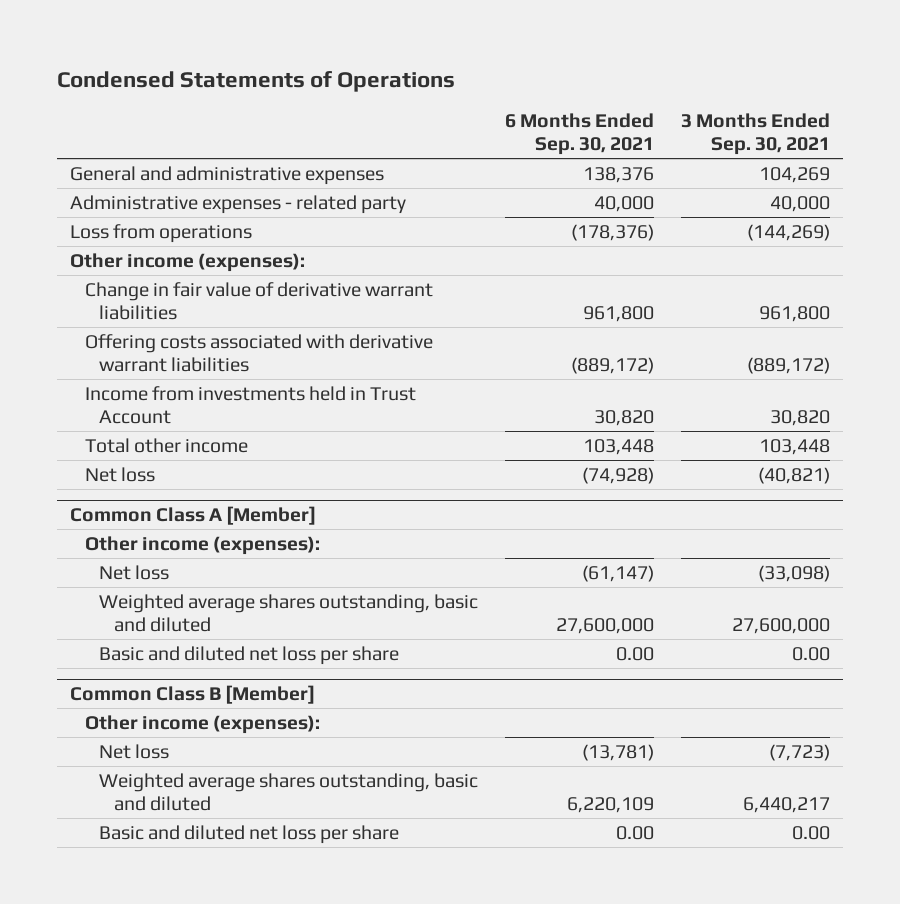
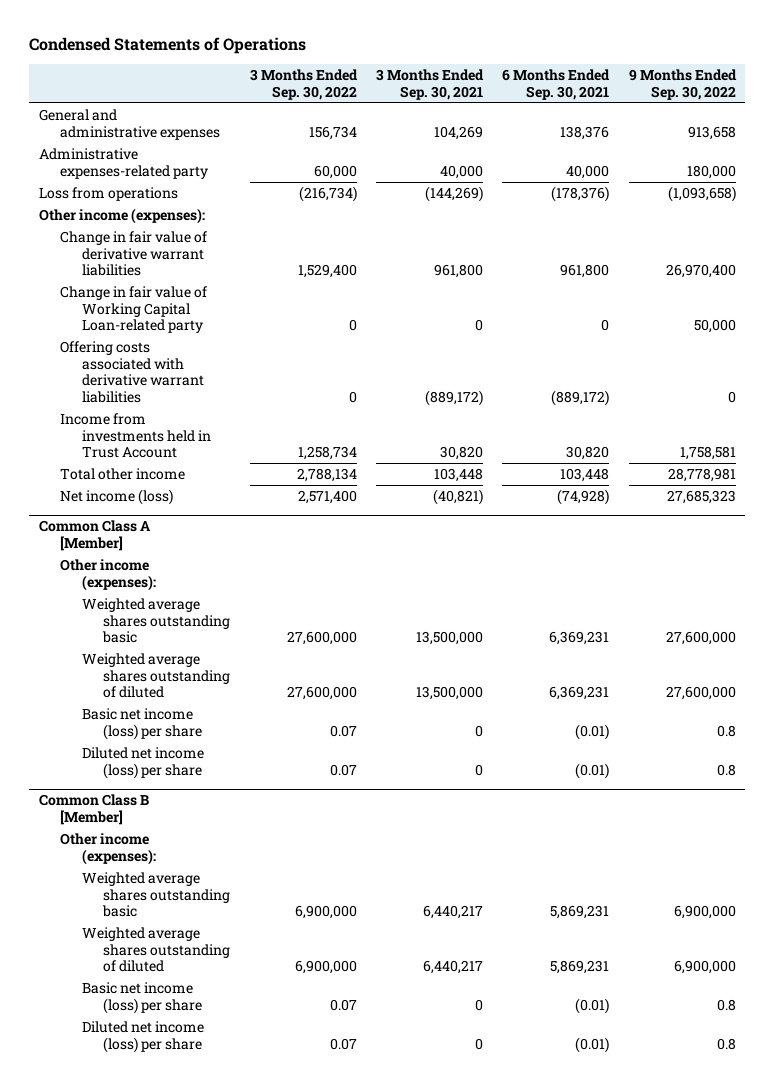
- | 6 Months Ended Sep. 30, 2021 | 3 Months Ended Sep. 30, 2021
+ | 3 Months Ended Sep. 30, 2022 | 3 Months Ended Sep. 30, 2021 | 6 Months Ended Sep. 30, 2021 | 9 Months Ended Sep. 30, 2022
- Administrative expenses - related party | 40,000 | 40,000
+ Administrative expenses-related party | 60,000 | 40,000 | 40,000 | 180,000
+ Change in fair value of Working Capital Loan-related party | 0 | 0 | 0 | 50,000
- Net loss | (74,928) | (40,821)
+ Net income (loss) | 2,571,400 | (40,821) | (74,928) | 27,685,323
@ Common Class A [Member]
- Net loss | (61,147) | (33,098)
- Weighted average shares outstanding, basic and diluted | 27,600,000 | 27,600,000
- Basic and diluted net loss per share | 0.00 | 0.00
+ Weighted average shares outstanding basic | 27,600,000 | 13,500,000 | 6,369,231 | 27,600,000
+ Weighted average shares outstanding of diluted | 27,600,000 | 13,500,000 | 6,369,231 | 27,600,000
+ Basic net income (loss) per share | 0.07 | 0 | (0.01) | 0.8
+ Diluted net income (loss) per share | 0.07 | 0 | (0.01) | 0.8
@ Common Class B [Member]
- Net loss | (13,781) | (7,723)
- Weighted average shares outstanding, basic and diluted | 6,220,109 | 6,440,217
- Basic and diluted net loss per share | 0.00 | 0.00
+ Weighted average shares outstanding basic | 6,900,000 | 6,440,217 | 5,869,231 | 6,900,000
+ Weighted average shares outstanding of diluted | 6,900,000 | 6,440,217 | 5,869,231 | 6,900,000
+ Basic net income (loss) per share | 0.07 | 0 | (0.01) | 0.8
+ Diluted net income (loss) per share | 0.07 | 0 | (0.01) | 0.8

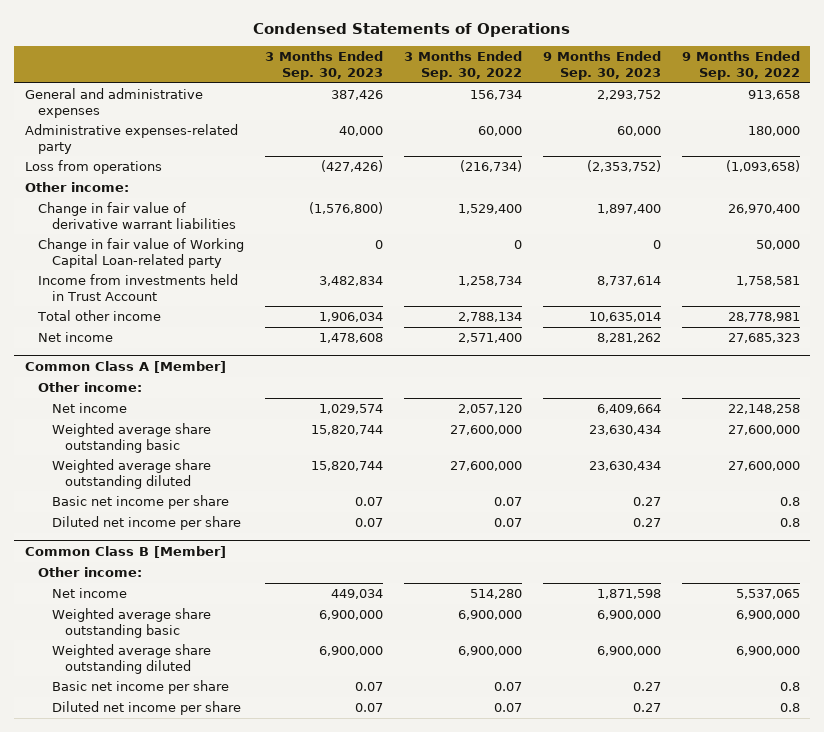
- | 3 Months Ended Sep. 30, 2022 | 3 Months Ended Sep. 30, 2021 | 6 Months Ended Sep. 30, 2021 | 9 Months Ended Sep. 30, 2022
+ | 3 Months Ended Sep. 30, 2023 | 3 Months Ended Sep. 30, 2022 | 9 Months Ended Sep. 30, 2023 | 9 Months Ended Sep. 30, 2022
- Other income (expenses):
+ Other income:
- Offering costs associated with derivative warrant liabilities | 0 | (889,172) | (889,172) | 0
- Net income (loss) | 2,571,400 | (40,821) | (74,928) | 27,685,323
+ Net income | 1,478,608 | 2,571,400 | 8,281,262 | 27,685,323
@ Common Class A [Member]
- Other income (expenses):
- Weighted average shares outstanding basic | 27,600,000 | 13,500,000 | 6,369,231 | 27,600,000
- Weighted average shares outstanding of diluted | 27,600,000 | 13,500,000 | 6,369,231 | 27,600,000
- Basic net income (loss) per share | 0.07 | 0 | (0.01) | 0.8
- Diluted net income (loss) per share | 0.07 | 0 | (0.01) | 0.8
+ Other income:
+ Net income | 1,029,574 | 2,057,120 | 6,409,664 | 22,148,258
+ Weighted average share outstanding basic | 15,820,744 | 27,600,000 | 23,630,434 | 27,600,000
+ Weighted average share outstanding diluted | 15,820,744 | 27,600,000 | 23,630,434 | 27,600,000
+ Basic net income per share | 0.07 | 0.07 | 0.27 | 0.8
+ Diluted net income per share | 0.07 | 0.07 | 0.27 | 0.8
@ Common Class B [Member]
- Other income (expenses):
- Weighted average shares outstanding basic | 6,900,000 | 6,440,217 | 5,869,231 | 6,900,000
- Weighted average shares outstanding of diluted | 6,900,000 | 6,440,217 | 5,869,231 | 6,900,000
- Basic net income (loss) per share | 0.07 | 0 | (0.01) | 0.8
- Diluted net income (loss) per share | 0.07 | 0 | (0.01) | 0.8
+ Other income:
+ Net income | 449,034 | 514,280 | 1,871,598 | 5,537,065
+ Weighted average share outstanding basic | 6,900,000 | 6,900,000 | 6,900,000 | 6,900,000
+ Weighted average share outstanding diluted | 6,900,000 | 6,900,000 | 6,900,000 | 6,900,000
+ Basic net income per share | 0.07 | 0.07 | 0.27 | 0.8
+ Diluted net income per share | 0.07 | 0.07 | 0.27 | 0.8

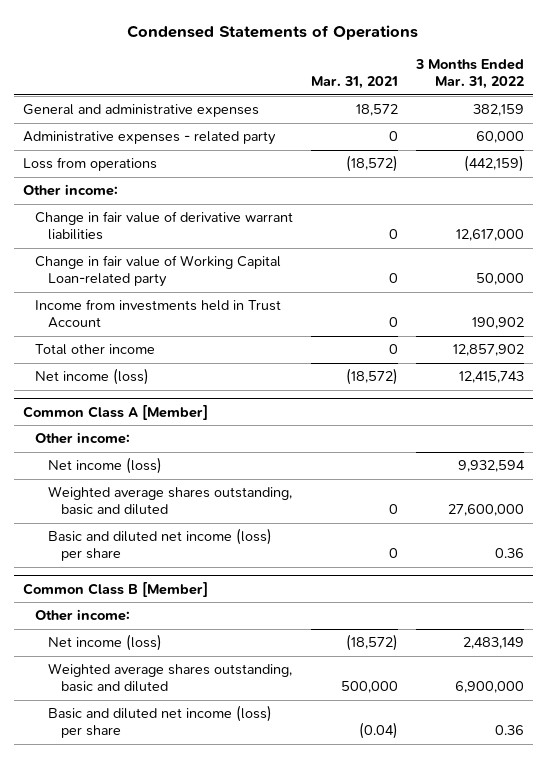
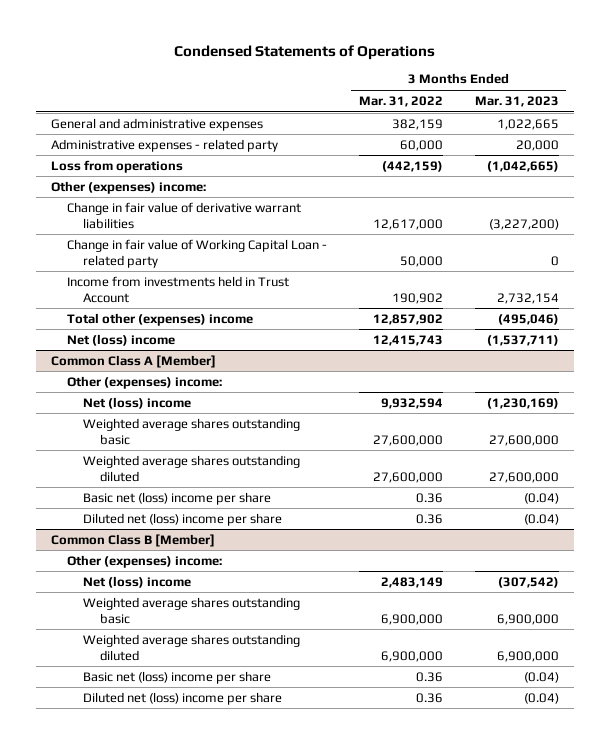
- | Mar. 31, 2021 | 3 Months Ended Mar. 31, 2022
+ | 3 Months Ended Mar. 31, 2022 | 3 Months Ended Mar. 31, 2023
- Other income:
+ Other (expenses) income:
- Change in fair value of Working Capital Loan-related party | 0 | 50,000
+ Change in fair value of Working Capital Loan - related party | 50,000 | 0
- Total other income | 0 | 12,857,902
- Net income (loss) | (18,572) | 12,415,743
+ Total other (expenses) income | 12,857,902 | (495,046)
+ Net (loss) income | 12,415,743 | (1,537,711)
@ Common Class A [Member]
- Other income:
- Net income (loss) | | 9,932,594
- Weighted average shares outstanding, basic and diluted | 0 | 27,600,000
- Basic and diluted net income (loss) per share | 0 | 0.36
+ Other (expenses) income:
+ Net (loss) income | 9,932,594 | (1,230,169)
+ Weighted average shares outstanding basic | 27,600,000 | 27,600,000
+ Weighted average shares outstanding diluted | 27,600,000 | 27,600,000
+ Basic net (loss) income per share | 0.36 | (0.04)
+ Diluted net (loss) income per share | 0.36 | (0.04)
@ Common Class B [Member]
- Other income:
- Net income (loss) | (18,572) | 2,483,149
- Weighted average shares outstanding, basic and diluted | 500,000 | 6,900,000
- Basic and diluted net income (loss) per share | (0.04) | 0.36
+ Other (expenses) income:
+ Net (loss) income | 2,483,149 | (307,542)
+ Weighted average shares outstanding basic | 6,900,000 | 6,900,000
+ Weighted average shares outstanding diluted | 6,900,000 | 6,900,000
+ Basic net (loss) income per share | 0.36 | (0.04)
+ Diluted net (loss) income per share | 0.36 | (0.04)

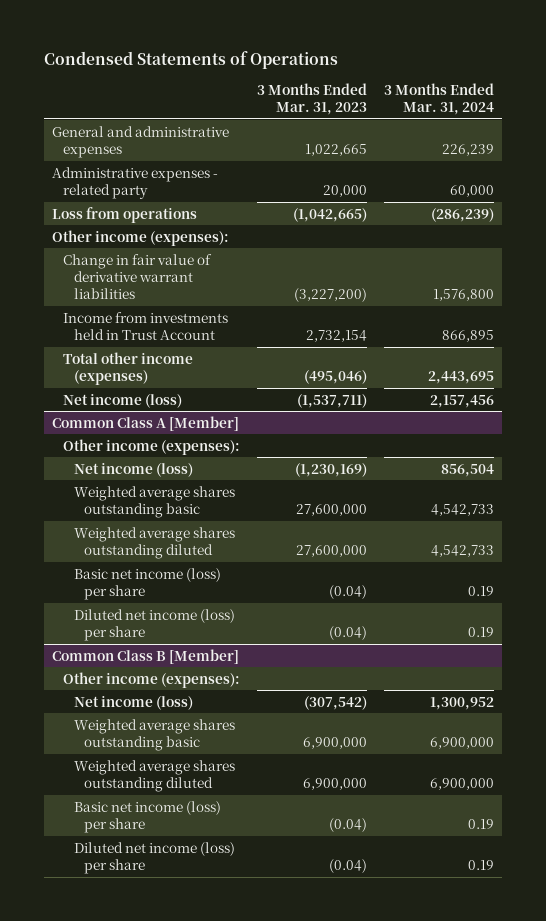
- | 3 Months Ended Mar. 31, 2022 | 3 Months Ended Mar. 31, 2023
+ | 3 Months Ended Mar. 31, 2023 | 3 Months Ended Mar. 31, 2024
- Other (expenses) income:
+ Other income (expenses):
- Change in fair value of Working Capital Loan - related party | 50,000 | 0
- Total other (expenses) income | 12,857,902 | (495,046)
- Net (loss) income | 12,415,743 | (1,537,711)
+ Total other income (expenses) | (495,046) | 2,443,695
+ Net income (loss) | (1,537,711) | 2,157,456
@ Common Class A [Member]
- Other (expenses) income:
- Net (loss) income | 9,932,594 | (1,230,169)
+ Other income (expenses):
+ Net income (loss) | (1,230,169) | 856,504
- Basic net (loss) income per share | 0.36 | (0.04)
- Diluted net (loss) income per share | 0.36 | (0.04)
+ Basic net income (loss) per share | (0.04) | 0.19
+ Diluted net income (loss) per share | (0.04) | 0.19
@ Common Class B [Member]
- Other (expenses) income:
- Net (loss) income | 2,483,149 | (307,542)
+ Other income (expenses):
+ Net income (loss) | (307,542) | 1,300,952
- Basic net (loss) income per share | 0.36 | (0.04)
- Diluted net (loss) income per share | 0.36 | (0.04)
+ Basic net income (loss) per share | (0.04) | 0.19
+ Diluted net income (loss) per share | (0.04) | 0.19

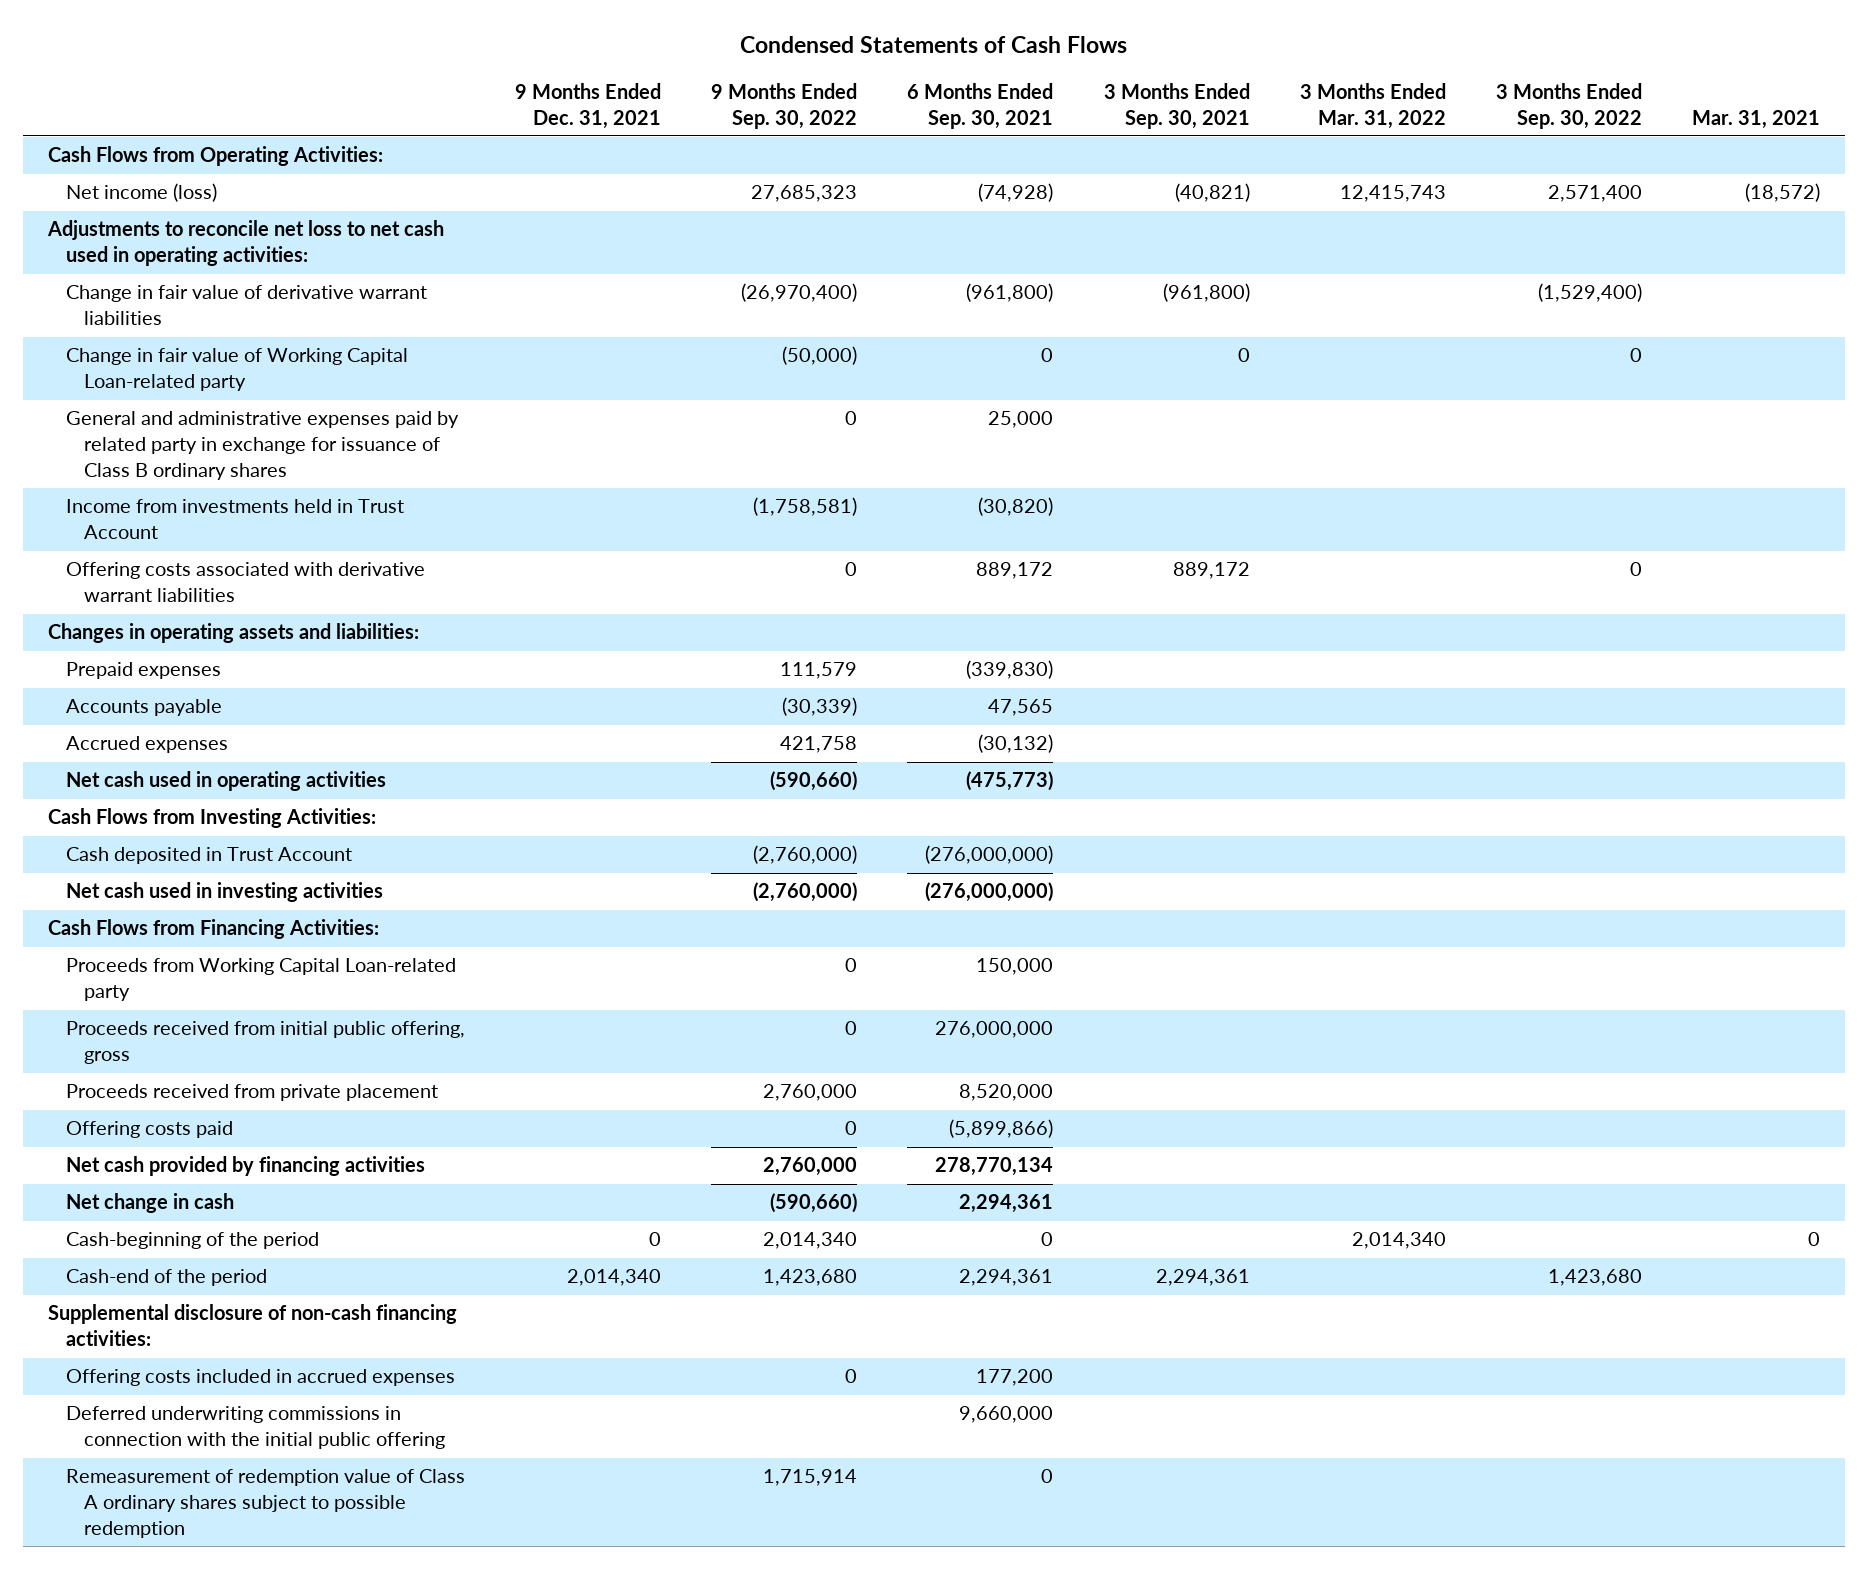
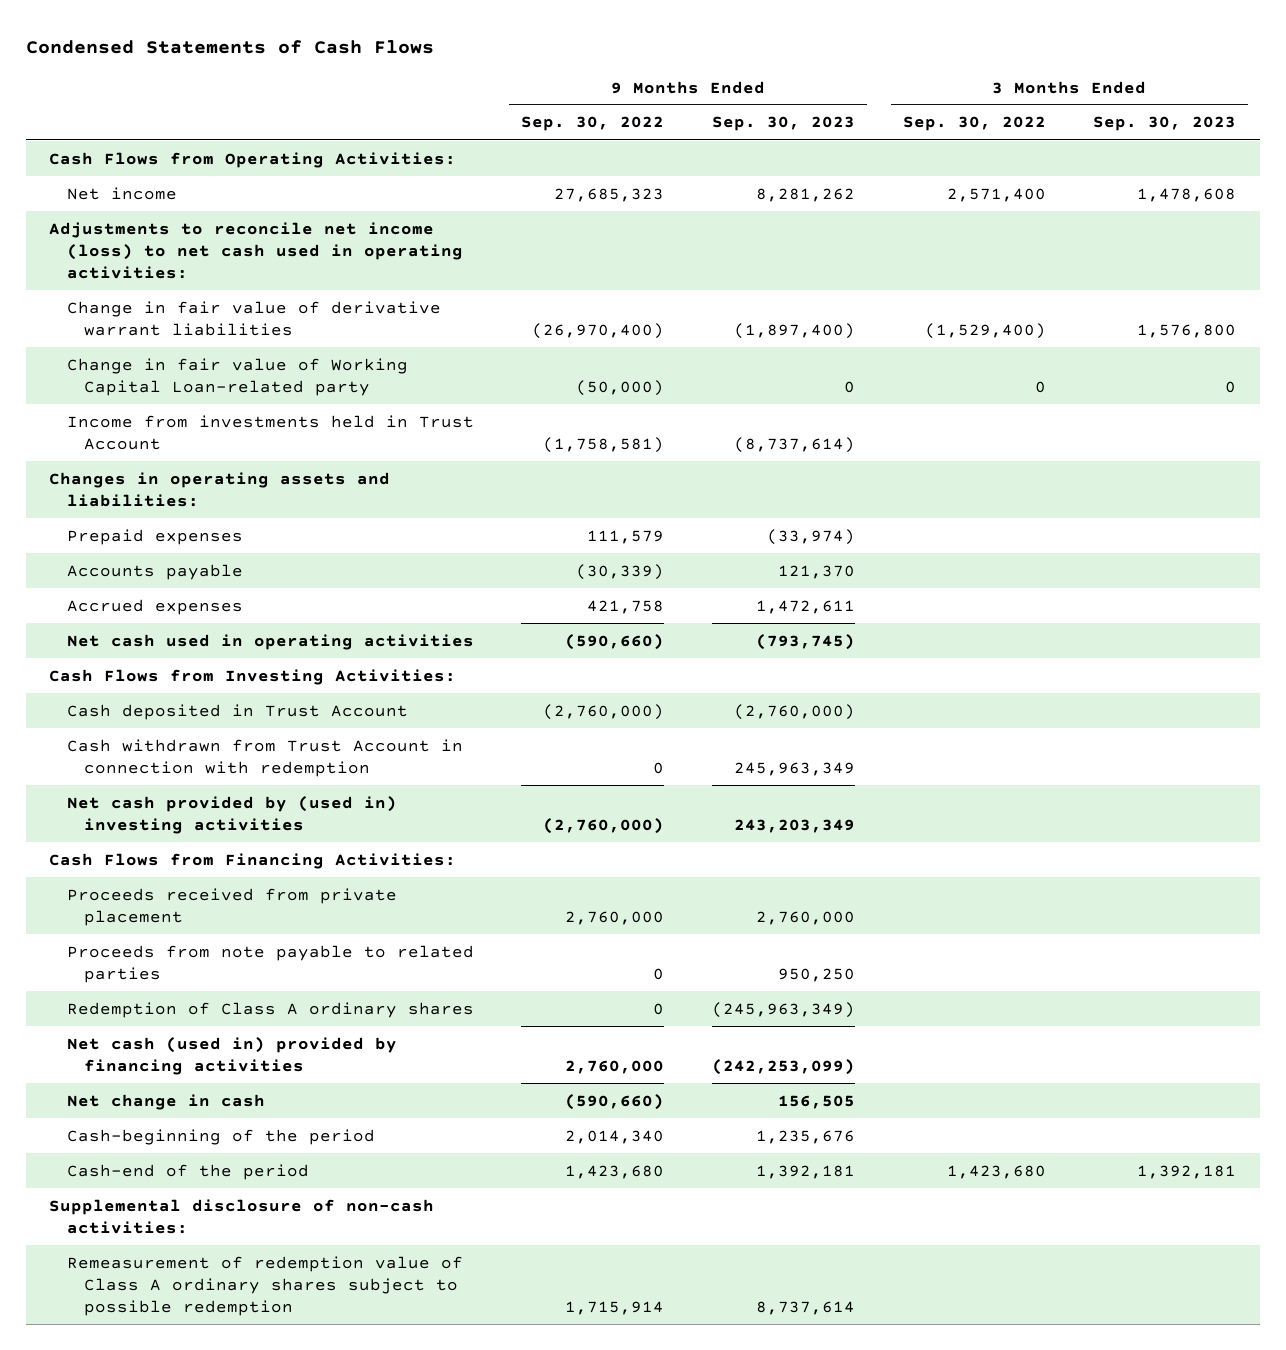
- | 9 Months Ended Dec. 31, 2021 | 9 Months Ended Sep. 30, 2022 | 6 Months Ended Sep. 30, 2021 | 3 Months Ended Sep. 30, 2021 | 3 Months Ended Mar. 31, 2022 | 3 Months Ended Sep. 30, 2022 | Mar. 31, 2021
+ | 9 Months Ended Sep. 30, 2022 | 9 Months Ended Sep. 30, 2023 | 3 Months Ended Sep. 30, 2022 | 3 Months Ended Sep. 30, 2023
- Net income (loss) | | 27,685,323 | (74,928) | (40,821) | 12,415,743 | 2,571,400 | (18,572)
- Adjustments to reconcile net loss to net cash used in operating activities:
+ Net income | 27,685,323 | 8,281,262 | 2,571,400 | 1,478,608
+ Adjustments to reconcile net income (loss) to net cash used in operating activities:
- General and administrative expenses paid by related party in exchange for issuance of Class B ordinary shares | | 0 | 25,000 | | | |
- Offering costs associated with derivative warrant liabilities | | 0 | 889,172 | 889,172 | | 0 |
- Net cash used in investing activities | | (2,760,000) | (276,000,000) | | | |
+ Cash withdrawn from Trust Account in connection with redemption | 0 | 245,963,349 | |
+ Net cash provided by (used in) investing activities | (2,760,000) | 243,203,349 | |
- Proceeds from Working Capital Loan-related party | | 0 | 150,000 | | | |
- Proceeds received from initial public offering, gross | | 0 | 276,000,000 | | | |
- Offering costs paid | | 0 | (5,899,866) | | | |
- Net cash provided by financing activities | | 2,760,000 | 278,770,134 | | | |
+ Proceeds from note payable to related parties | 0 | 950,250 | |
+ Redemption of Class A ordinary shares | 0 | (245,963,349) | |
+ Net cash (used in) provided by financing activities | 2,760,000 | (242,253,099) | |
- Supplemental disclosure of non-cash financing activities:
- Offering costs included in accrued expenses | | 0 | 177,200 | | | |
- Deferred underwriting commissions in connection with the initial public offering | | | 9,660,000 | | | |
+ Supplemental disclosure of non-cash activities:

